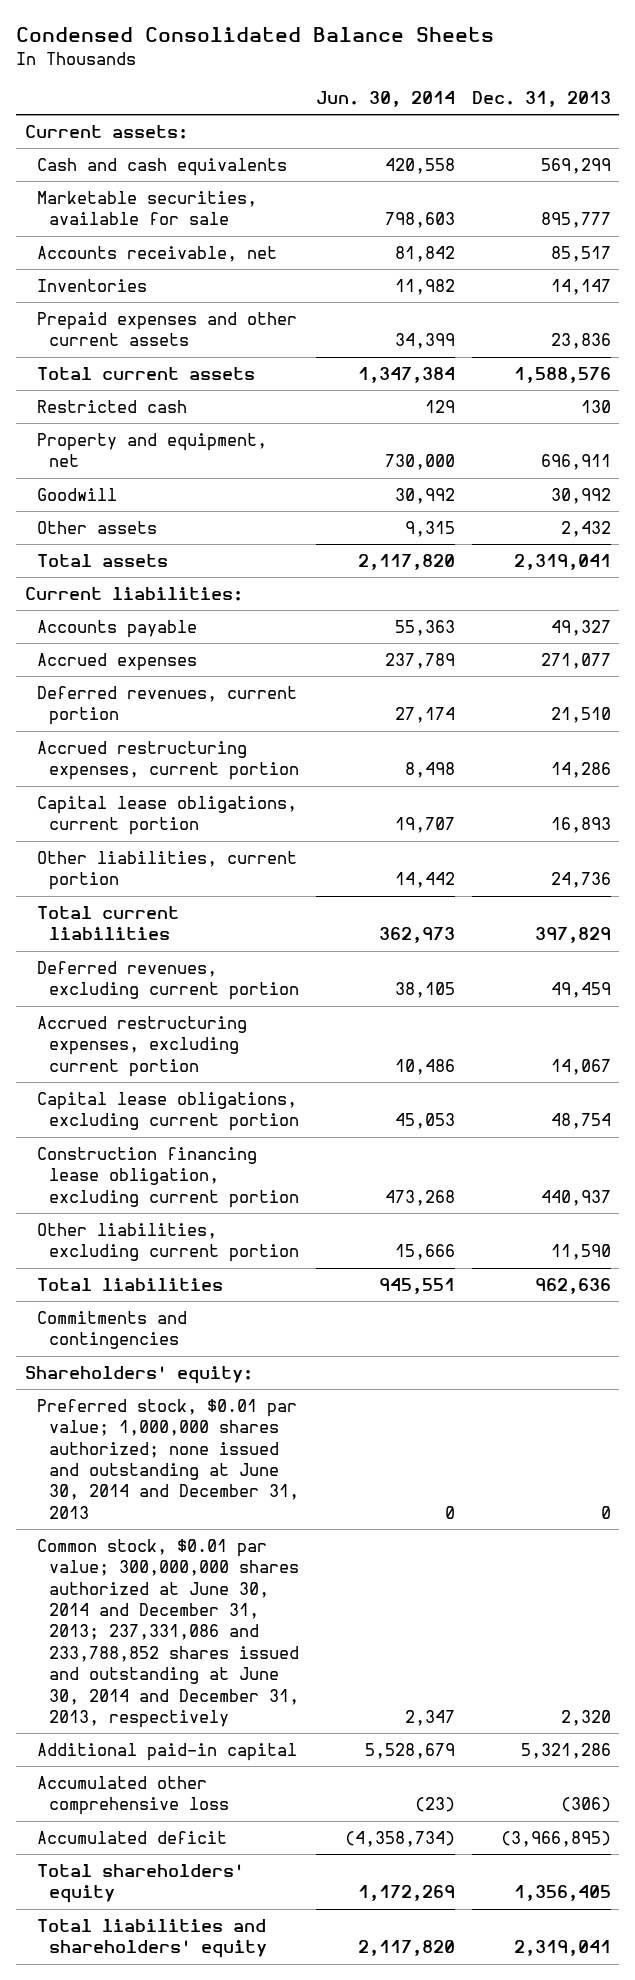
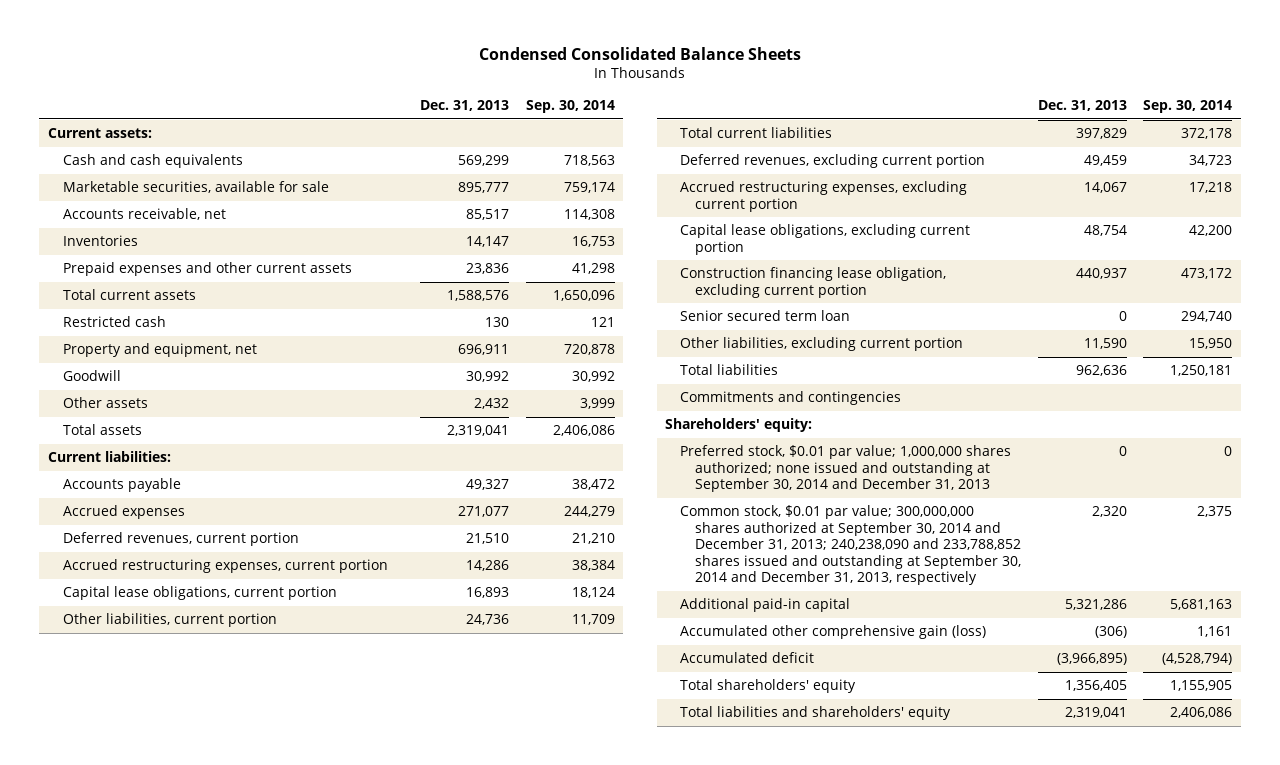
- | Jun. 30, 2014 | Dec. 31, 2013
+ | Dec. 31, 2013 | Sep. 30, 2014
+ Senior secured term loan | 0 | 294,740
- Preferred stock, $0.01 par value; 1,000,000 shares authorized; none issued and outstanding at June 30, 2014 and December 31, 2013 | 0 | 0
- Common stock, $0.01 par value; 300,000,000 shares authorized at June 30, 2014 and December 31, 2013; 237,331,086 and 233,788,852 shares issued and outstanding at June 30, 2014 and December 31, 2013, respectively | 2,347 | 2,320
+ Preferred stock, $0.01 par value; 1,000,000 shares authorized; none issued and outstanding at September 30, 2014 and December 31, 2013 | 0 | 0
+ Common stock, $0.01 par value; 300,000,000 shares authorized at September 30, 2014 and December 31, 2013; 240,238,090 and 233,788,852 shares issued and outstanding at September 30, 2014 and December 31, 2013, respectively | 2,320 | 2,375
- Accumulated other comprehensive loss | (23) | (306)
+ Accumulated other comprehensive gain (loss) | (306) | 1,161

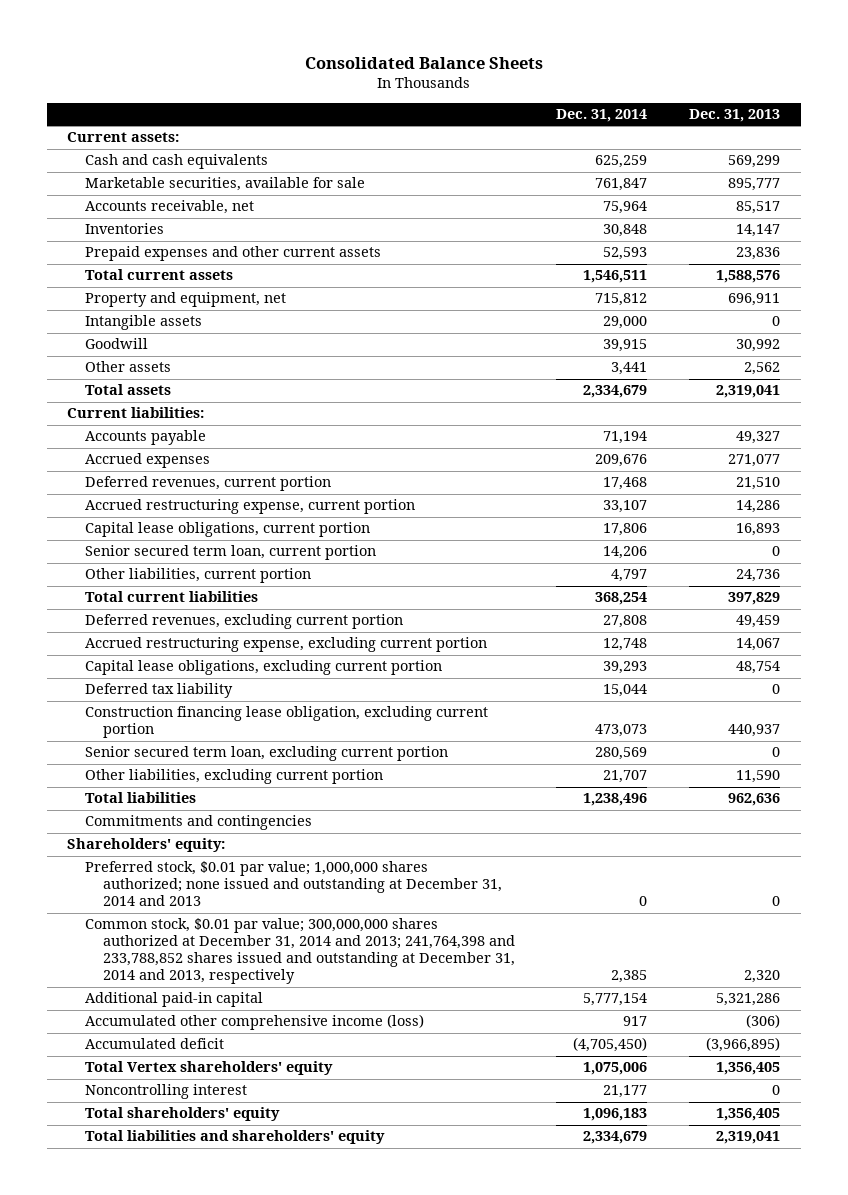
- Condensed Consolidated Balance Sheets
+ Consolidated Balance Sheets
- | Dec. 31, 2013 | Sep. 30, 2014
+ | Dec. 31, 2014 | Dec. 31, 2013
- Restricted cash | 130 | 121
+ Intangible assets | 29,000 | 0
- Other assets | 2,432 | 3,999
+ Other assets | 3,441 | 2,562
- Accrued restructuring expenses, current portion | 14,286 | 38,384
+ Accrued restructuring expense, current portion | 33,107 | 14,286
+ Senior secured term loan, current portion | 14,206 | 0
- Accrued restructuring expenses, excluding current portion | 14,067 | 17,218
+ Accrued restructuring expense, excluding current portion | 12,748 | 14,067
+ Deferred tax liability | 15,044 | 0
- Senior secured term loan | 0 | 294,740
+ Senior secured term loan, excluding current portion | 280,569 | 0
- Preferred stock, $0.01 par value; 1,000,000 shares authorized; none issued and outstanding at September 30, 2014 and December 31, 2013 | 0 | 0
- Common stock, $0.01 par value; 300,000,000 shares authorized at September 30, 2014 and December 31, 2013; 240,238,090 and 233,788,852 shares issued and outstanding at September 30, 2014 and December 31, 2013, respectively | 2,320 | 2,375
+ Preferred stock, $0.01 par value; 1,000,000 shares authorized; none issued and outstanding at December 31, 2014 and 2013 | 0 | 0
+ Common stock, $0.01 par value; 300,000,000 shares authorized at December 31, 2014 and 2013; 241,764,398 and 233,788,852 shares issued and outstanding at December 31, 2014 and 2013, respectively | 2,385 | 2,320
- Accumulated other comprehensive gain (loss) | (306) | 1,161
+ Accumulated other comprehensive income (loss) | 917 | (306)
+ Total Vertex shareholders' equity | 1,075,006 | 1,356,405
+ Noncontrolling interest | 21,177 | 0

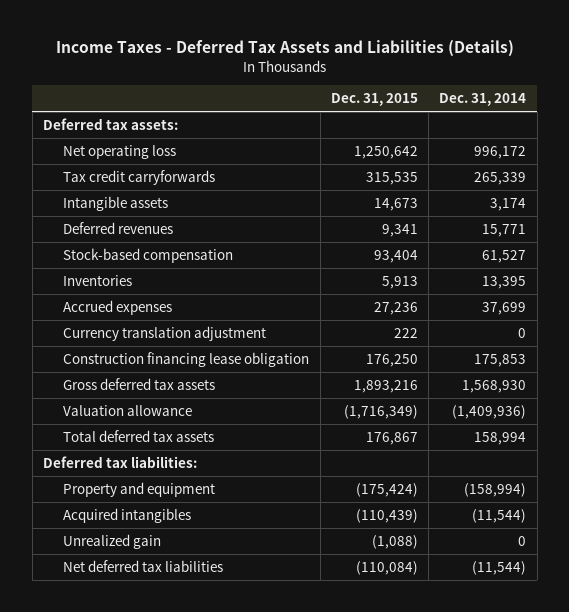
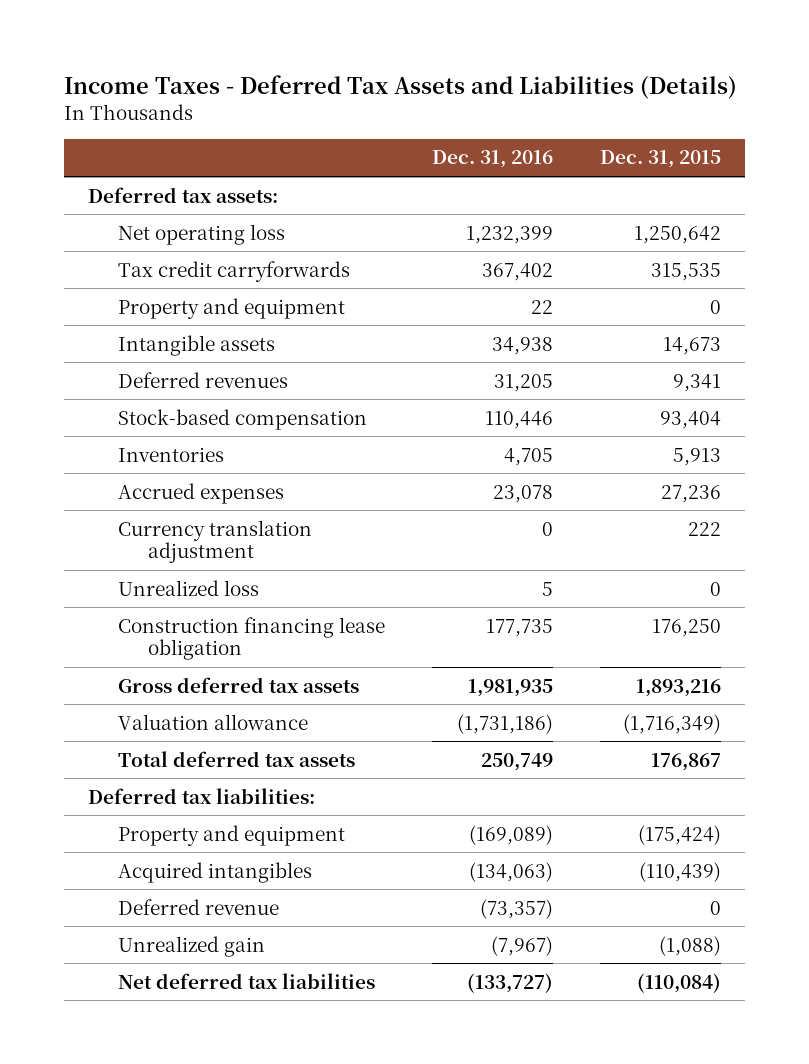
- | Dec. 31, 2015 | Dec. 31, 2014
+ | Dec. 31, 2016 | Dec. 31, 2015
+ Property and equipment | 22 | 0
+ Unrealized loss | 5 | 0
+ Deferred revenue | (73,357) | 0

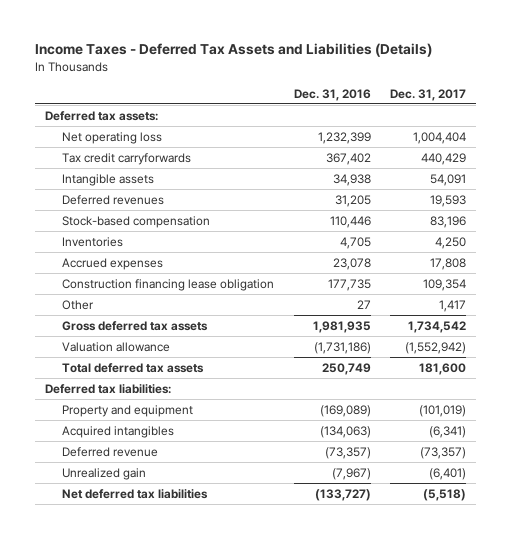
- | Dec. 31, 2016 | Dec. 31, 2015
+ | Dec. 31, 2016 | Dec. 31, 2017
- Property and equipment | 22 | 0
- Currency translation adjustment | 0 | 222
- Unrealized loss | 5 | 0
+ Other | 27 | 1,417

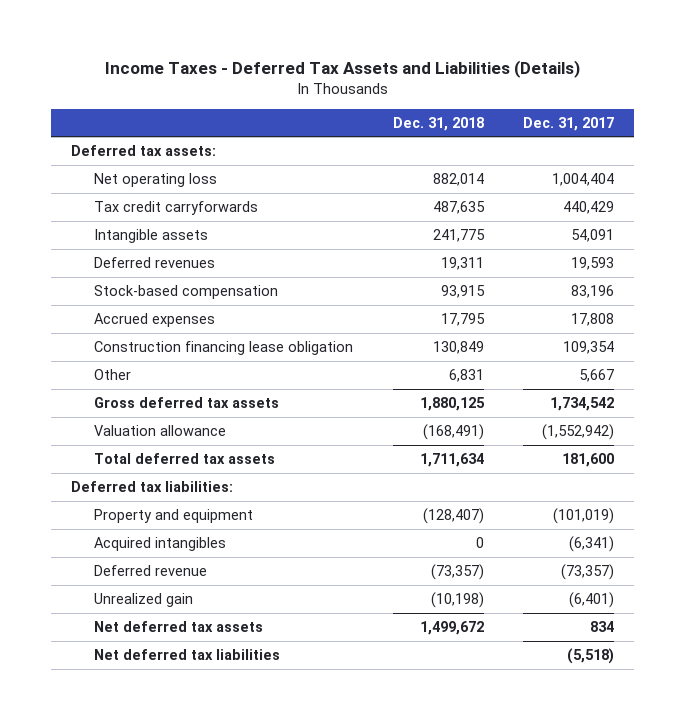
- | Dec. 31, 2016 | Dec. 31, 2017
+ | Dec. 31, 2018 | Dec. 31, 2017
- Inventories | 4,705 | 4,250
- Other | 27 | 1,417
+ Other | 6,831 | 5,667
+ Net deferred tax assets | 1,499,672 | 834

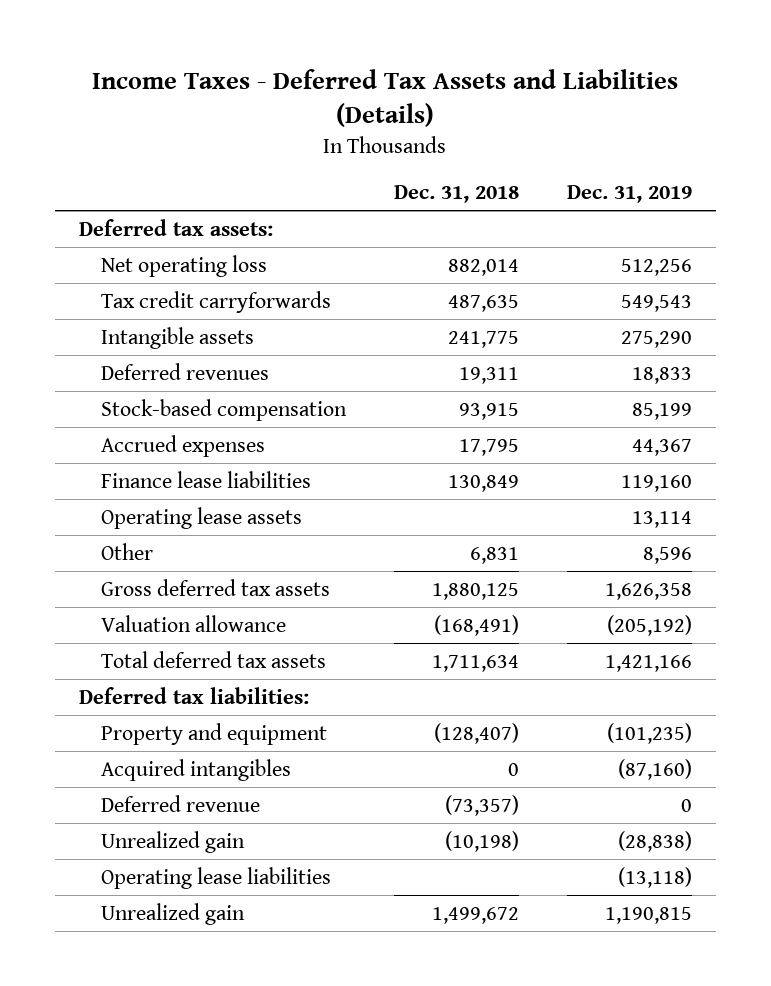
- | Dec. 31, 2018 | Dec. 31, 2017
+ | Dec. 31, 2018 | Dec. 31, 2019
- Construction financing lease obligation | 130,849 | 109,354
+ Finance lease liabilities | 130,849 | 119,160
+ Operating lease assets | | 13,114
- Net deferred tax assets | 1,499,672 | 834
- Net deferred tax liabilities | | (5,518)
+ Operating lease liabilities | | (13,118)
+ Unrealized gain | 1,499,672 | 1,190,815

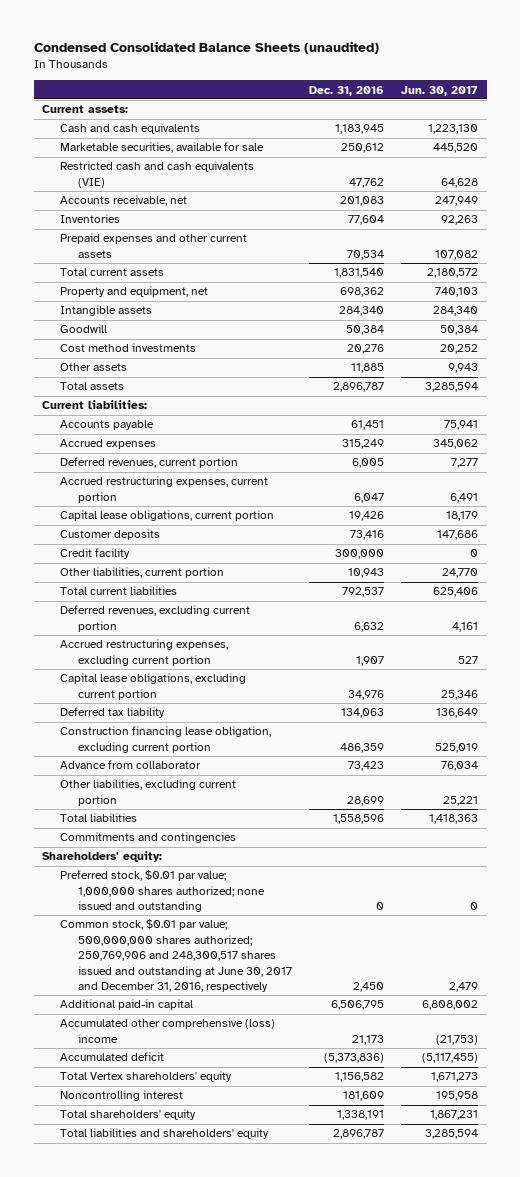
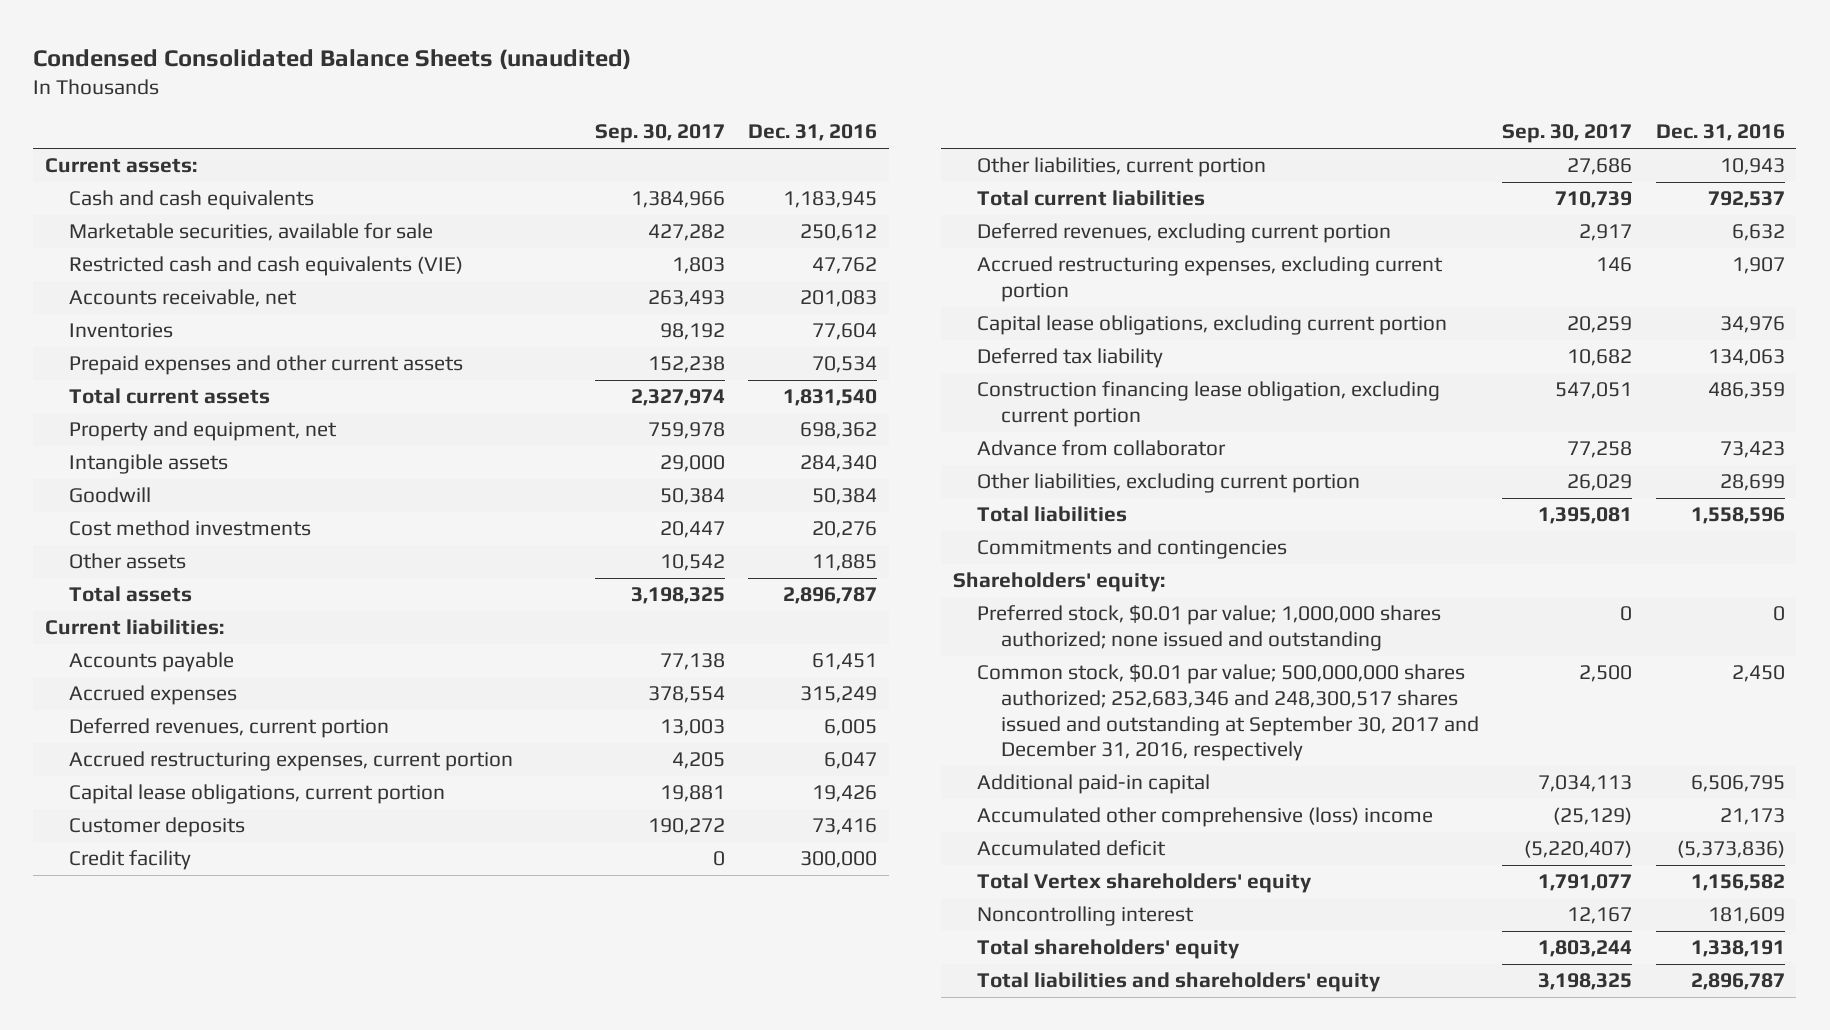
- | Dec. 31, 2016 | Jun. 30, 2017
+ | Sep. 30, 2017 | Dec. 31, 2016
- Common stock, $0.01 par value; 500,000,000 shares authorized; 250,769,906 and 248,300,517 shares issued and outstanding at June 30, 2017 and December 31, 2016, respectively | 2,450 | 2,479
+ Common stock, $0.01 par value; 500,000,000 shares authorized; 252,683,346 and 248,300,517 shares issued and outstanding at September 30, 2017 and December 31, 2016, respectively | 2,500 | 2,450

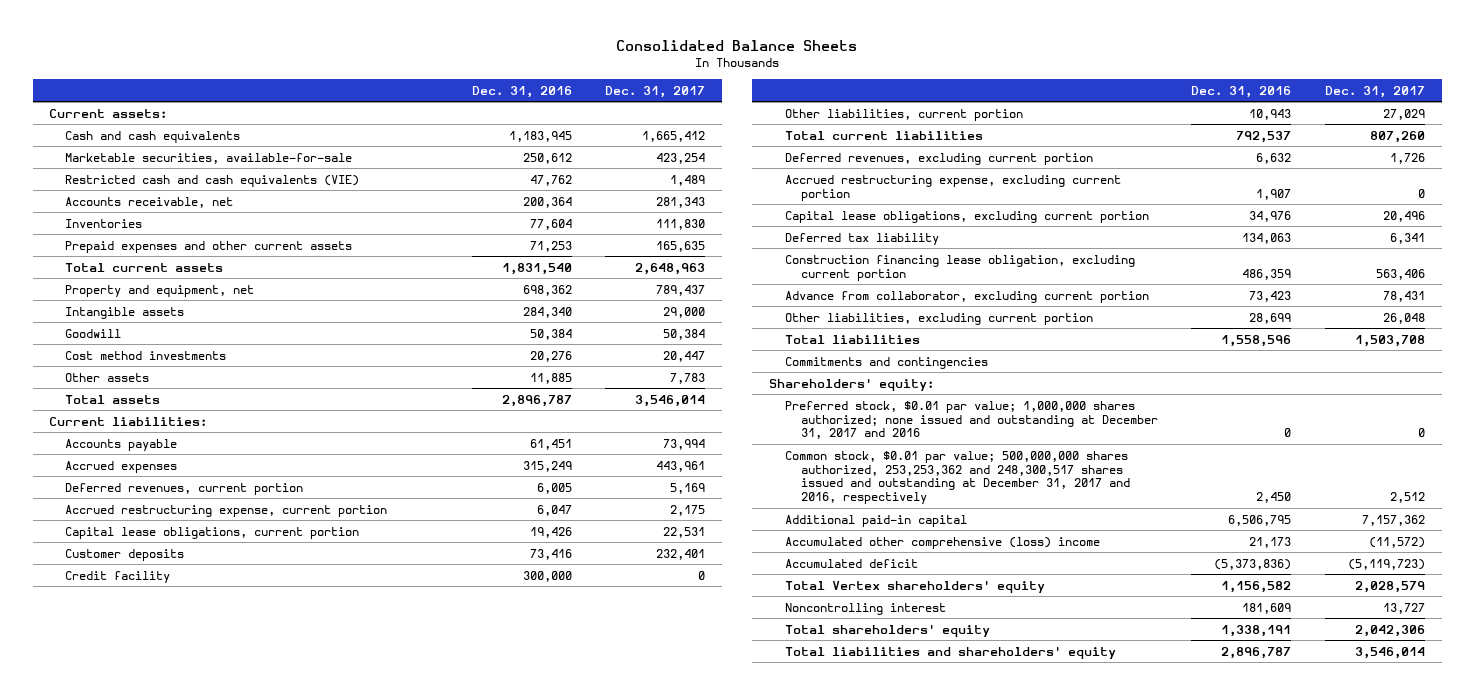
- Condensed Consolidated Balance Sheets (unaudited)
+ Consolidated Balance Sheets
- | Sep. 30, 2017 | Dec. 31, 2016
+ | Dec. 31, 2016 | Dec. 31, 2017
- Marketable securities, available for sale | 427,282 | 250,612
+ Marketable securities, available-for-sale | 250,612 | 423,254
- Accounts receivable, net | 263,493 | 201,083
+ Accounts receivable, net | 200,364 | 281,343
- Prepaid expenses and other current assets | 152,238 | 70,534
+ Prepaid expenses and other current assets | 71,253 | 165,635
- Accrued restructuring expenses, current portion | 4,205 | 6,047
+ Accrued restructuring expense, current portion | 6,047 | 2,175
- Accrued restructuring expenses, excluding current portion | 146 | 1,907
+ Accrued restructuring expense, excluding current portion | 1,907 | 0
- Advance from collaborator | 77,258 | 73,423
+ Advance from collaborator, excluding current portion | 73,423 | 78,431
- Preferred stock, $0.01 par value; 1,000,000 shares authorized; none issued and outstanding | 0 | 0
- Common stock, $0.01 par value; 500,000,000 shares authorized; 252,683,346 and 248,300,517 shares issued and outstanding at September 30, 2017 and December 31, 2016, respectively | 2,500 | 2,450
+ Preferred stock, $0.01 par value; 1,000,000 shares authorized; none issued and outstanding at December 31, 2017 and 2016 | 0 | 0
+ Common stock, $0.01 par value; 500,000,000 shares authorized, 253,253,362 and 248,300,517 shares issued and outstanding at December 31, 2017 and 2016, respectively | 2,450 | 2,512

